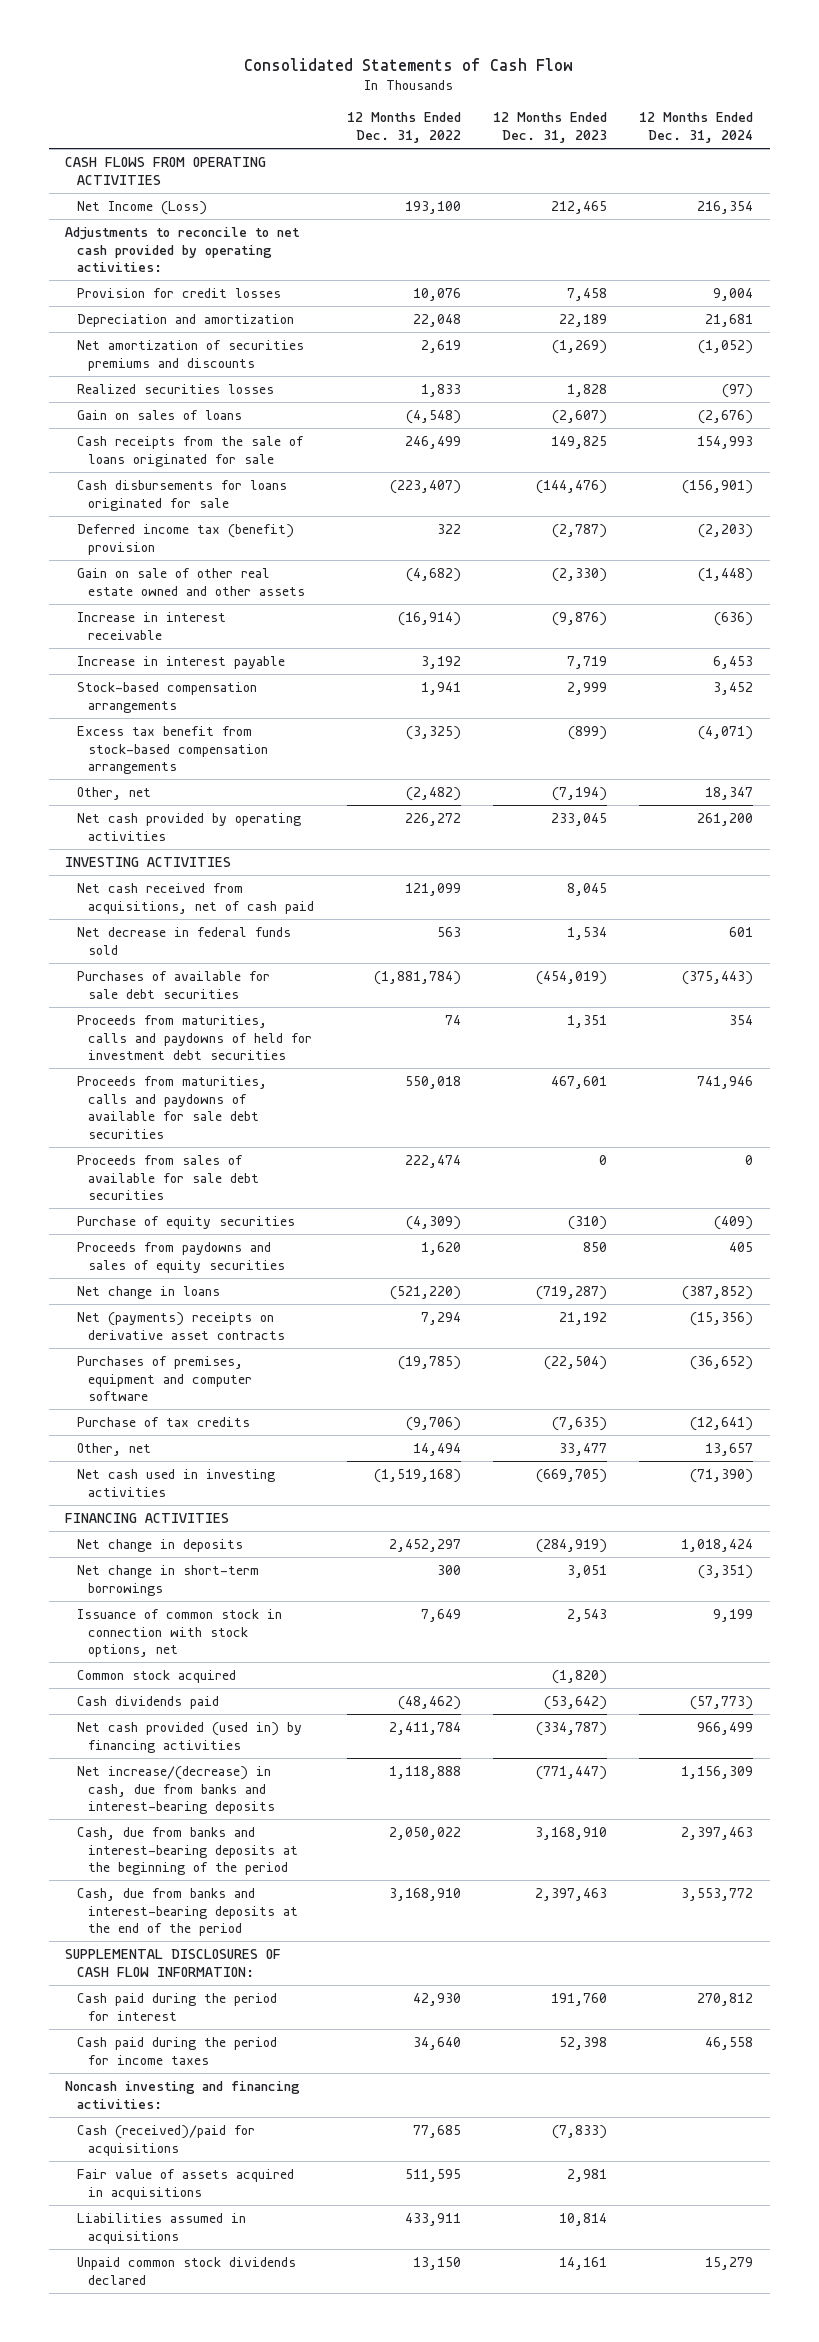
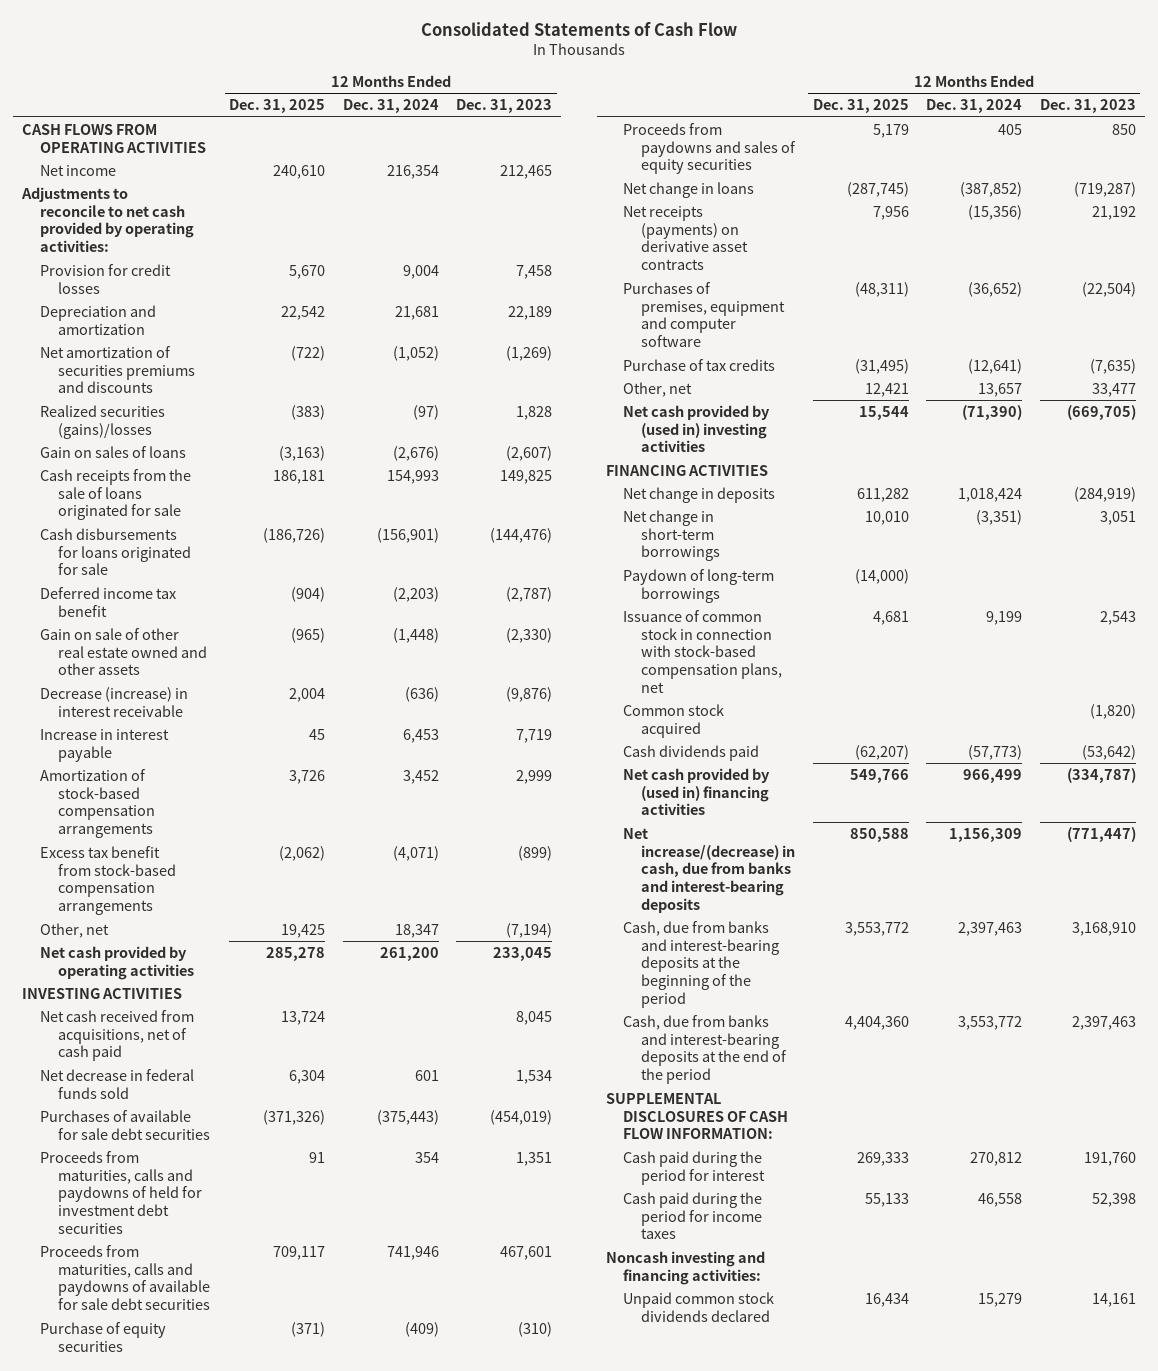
- | 12 Months Ended Dec. 31, 2022 | 12 Months Ended Dec. 31, 2023 | 12 Months Ended Dec. 31, 2024
+ | 12 Months Ended Dec. 31, 2025 | 12 Months Ended Dec. 31, 2024 | 12 Months Ended Dec. 31, 2023
- Net Income (Loss) | 193,100 | 212,465 | 216,354
+ Net income | 240,610 | 216,354 | 212,465
- Realized securities losses | 1,833 | 1,828 | (97)
+ Realized securities (gains)/losses | (383) | (97) | 1,828
- Deferred income tax (benefit) provision | 322 | (2,787) | (2,203)
+ Deferred income tax benefit | (904) | (2,203) | (2,787)
- Increase in interest receivable | (16,914) | (9,876) | (636)
+ Decrease (increase) in interest receivable | 2,004 | (636) | (9,876)
- Stock-based compensation arrangements | 1,941 | 2,999 | 3,452
+ Amortization of stock-based compensation arrangements | 3,726 | 3,452 | 2,999
- Proceeds from sales of available for sale debt securities | 222,474 | 0 | 0
- Net (payments) receipts on derivative asset contracts | 7,294 | 21,192 | (15,356)
+ Net receipts (payments) on derivative asset contracts | 7,956 | (15,356) | 21,192
- Net cash used in investing activities | (1,519,168) | (669,705) | (71,390)
+ Net cash provided by (used in) investing activities | 15,544 | (71,390) | (669,705)
- Issuance of common stock in connection with stock options, net | 7,649 | 2,543 | 9,199
+ Paydown of long-term borrowings | (14,000) | |
+ Issuance of common stock in connection with stock-based compensation plans, net | 4,681 | 9,199 | 2,543
- Net cash provided (used in) by financing activities | 2,411,784 | (334,787) | 966,499
+ Net cash provided by (used in) financing activities | 549,766 | 966,499 | (334,787)
- Cash (received)/paid for acquisitions | 77,685 | (7,833) |
- Fair value of assets acquired in acquisitions | 511,595 | 2,981 |
- Liabilities assumed in acquisitions | 433,911 | 10,814 |

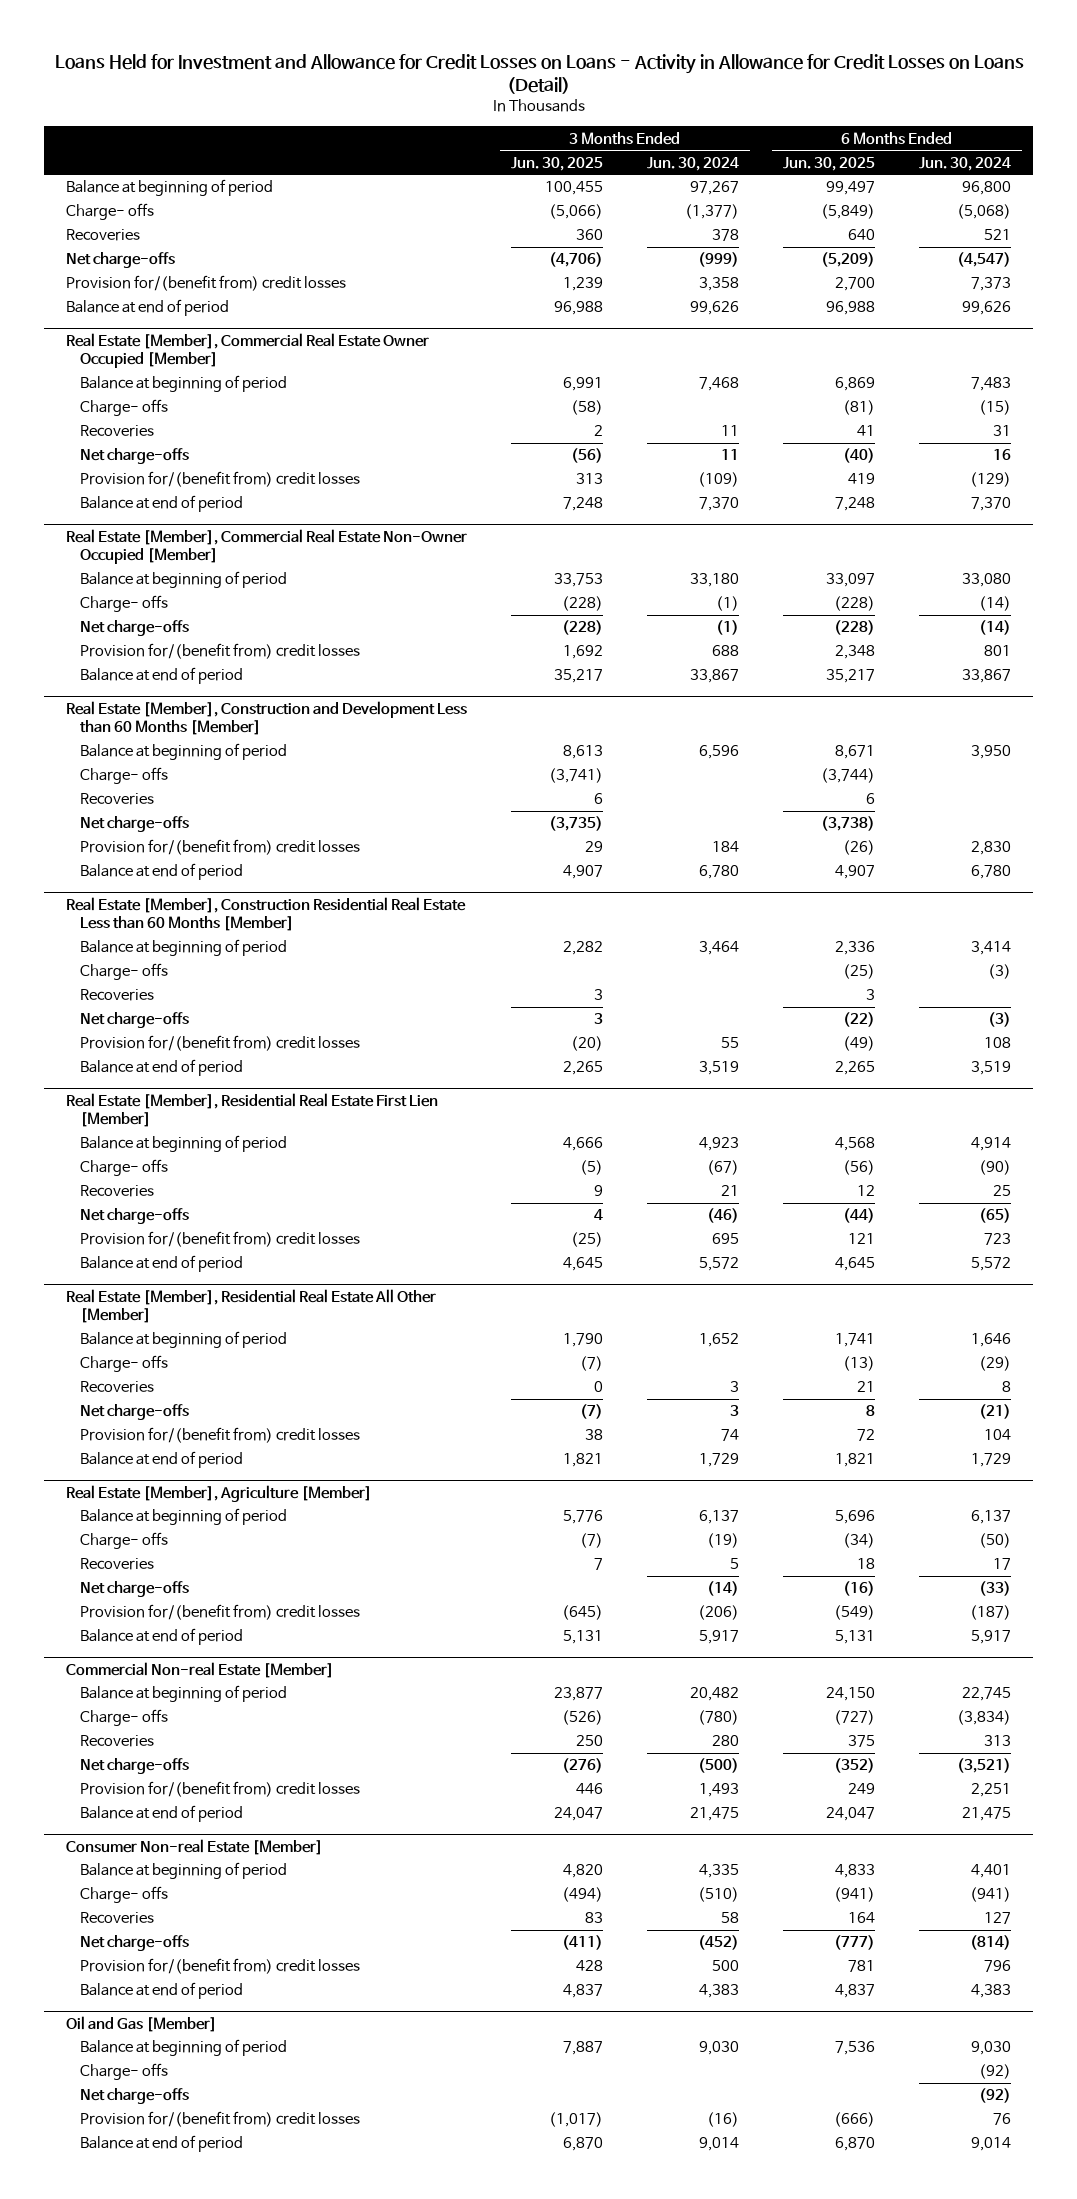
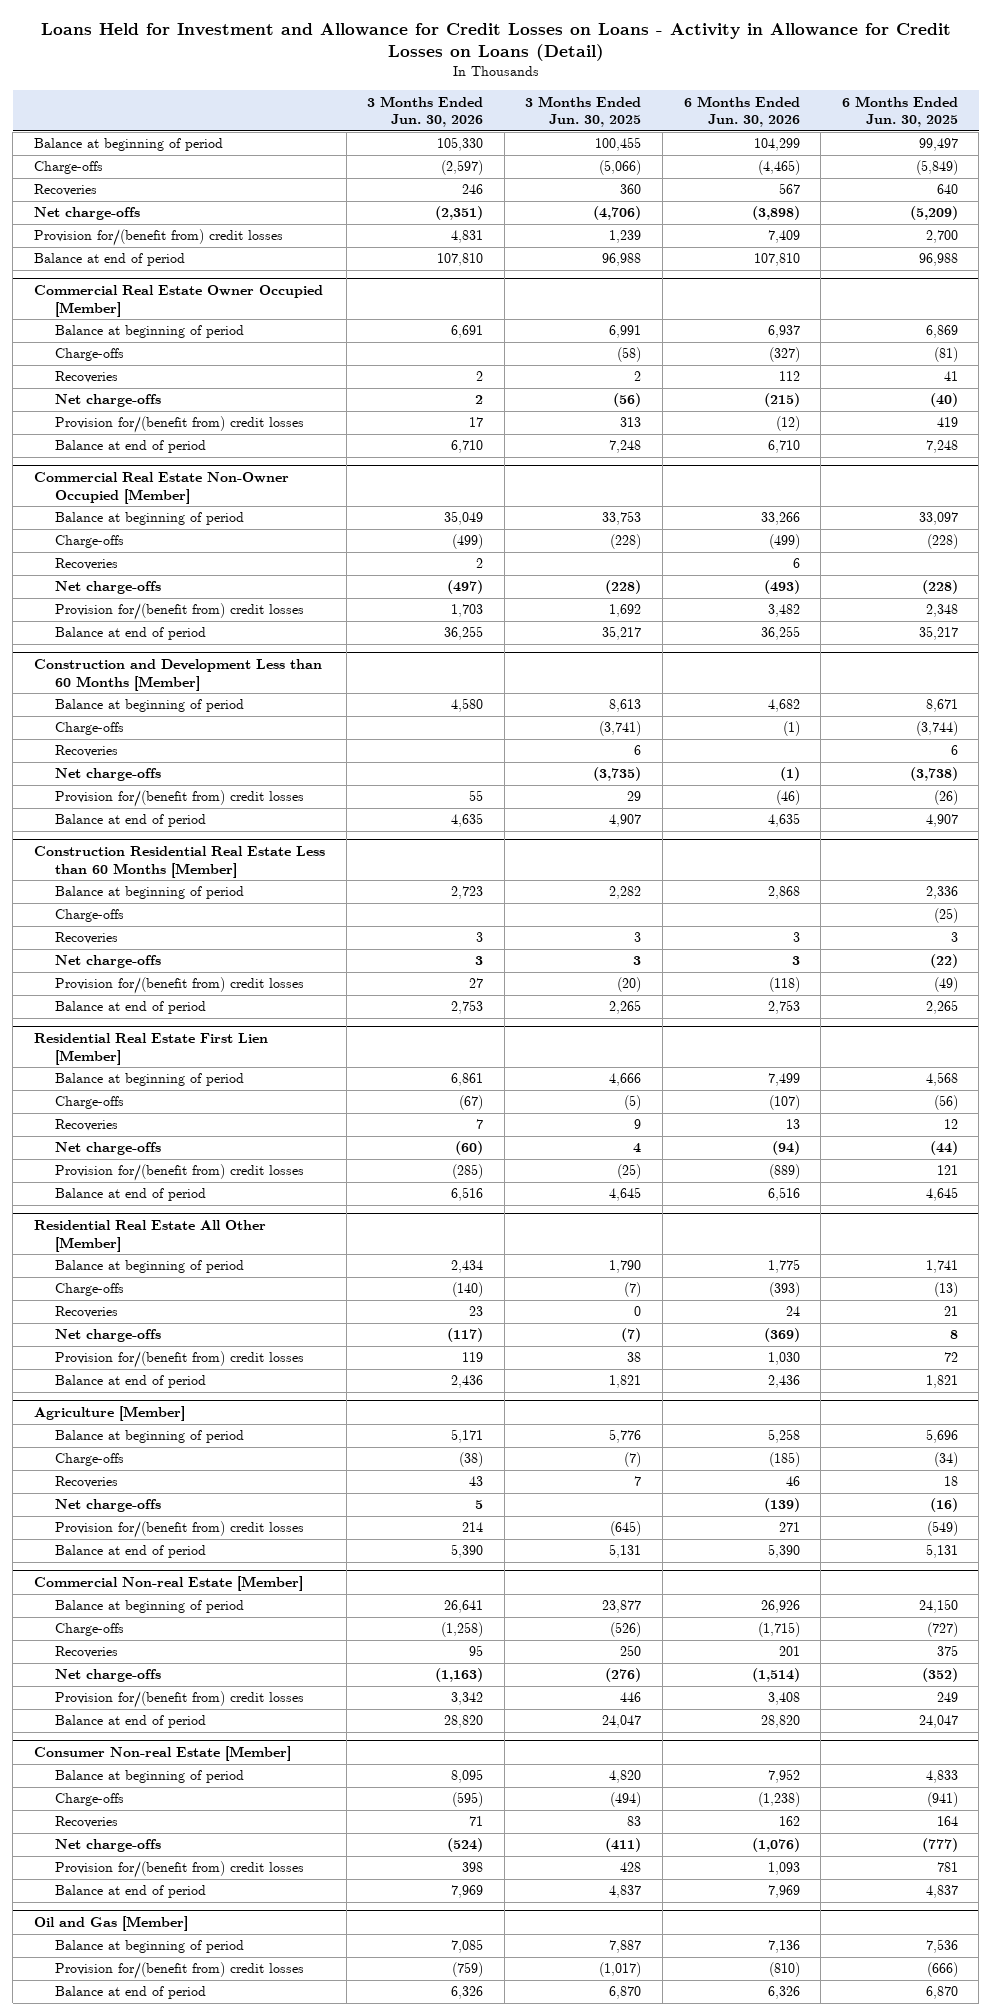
- | 3 Months Ended Jun. 30, 2025 | 3 Months Ended Jun. 30, 2024 | 6 Months Ended Jun. 30, 2025 | 6 Months Ended Jun. 30, 2024
+ | 3 Months Ended Jun. 30, 2026 | 3 Months Ended Jun. 30, 2025 | 6 Months Ended Jun. 30, 2026 | 6 Months Ended Jun. 30, 2025
- Charge- offs | (5,066) | (1,377) | (5,849) | (5,068)
+ Charge-offs | (2,597) | (5,066) | (4,465) | (5,849)
- Real Estate [Member], Commercial Real Estate Owner Occupied [Member]
+ Commercial Real Estate Owner Occupied [Member]
- Charge- offs | (58) | | (81) | (15)
+ Charge-offs | | (58) | (327) | (81)
- Real Estate [Member], Commercial Real Estate Non-Owner Occupied [Member]
+ Commercial Real Estate Non-Owner Occupied [Member]
- Charge- offs | (228) | (1) | (228) | (14)
+ Charge-offs | (499) | (228) | (499) | (228)
+ Recoveries | 2 | | 6 |
- Real Estate [Member], Construction and Development Less than 60 Months [Member]
+ Construction and Development Less than 60 Months [Member]
- Charge- offs | (3,741) | | (3,744) |
+ Charge-offs | | (3,741) | (1) | (3,744)
- Real Estate [Member], Construction Residential Real Estate Less than 60 Months [Member]
+ Construction Residential Real Estate Less than 60 Months [Member]
- Charge- offs | | | (25) | (3)
+ Charge-offs | | | | (25)
- Real Estate [Member], Residential Real Estate First Lien [Member]
+ Residential Real Estate First Lien [Member]
- Charge- offs | (5) | (67) | (56) | (90)
+ Charge-offs | (67) | (5) | (107) | (56)
- Real Estate [Member], Residential Real Estate All Other [Member]
+ Residential Real Estate All Other [Member]
- Charge- offs | (7) | | (13) | (29)
+ Charge-offs | (140) | (7) | (393) | (13)
- Real Estate [Member], Agriculture [Member]
+ Agriculture [Member]
- Charge- offs | (7) | (19) | (34) | (50)
+ Charge-offs | (38) | (7) | (185) | (34)
@ Commercial Non-real Estate [Member]
- Charge- offs | (526) | (780) | (727) | (3,834)
+ Charge-offs | (1,258) | (526) | (1,715) | (727)
@ Consumer Non-real Estate [Member]
- Charge- offs | (494) | (510) | (941) | (941)
+ Charge-offs | (595) | (494) | (1,238) | (941)
@ Oil and Gas [Member]
- Charge- offs | | | | (92)
- Net charge-offs | | | | (92)

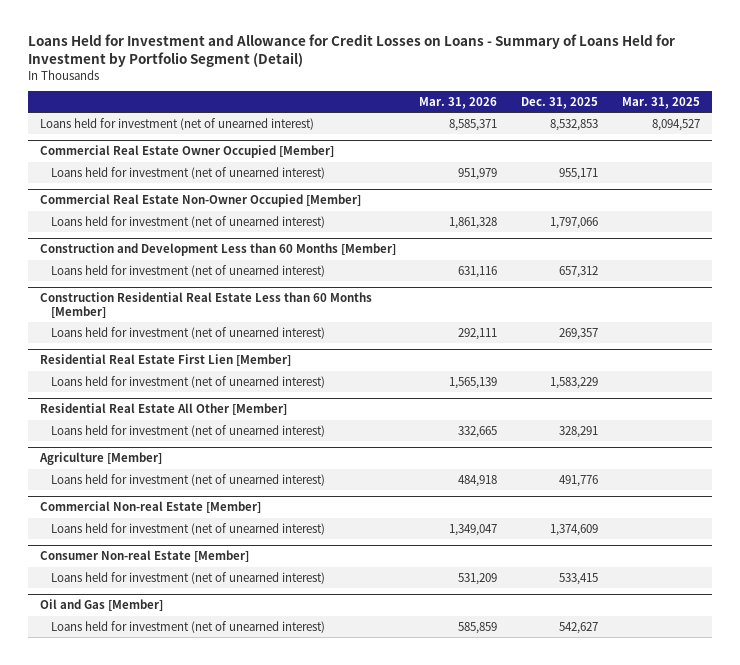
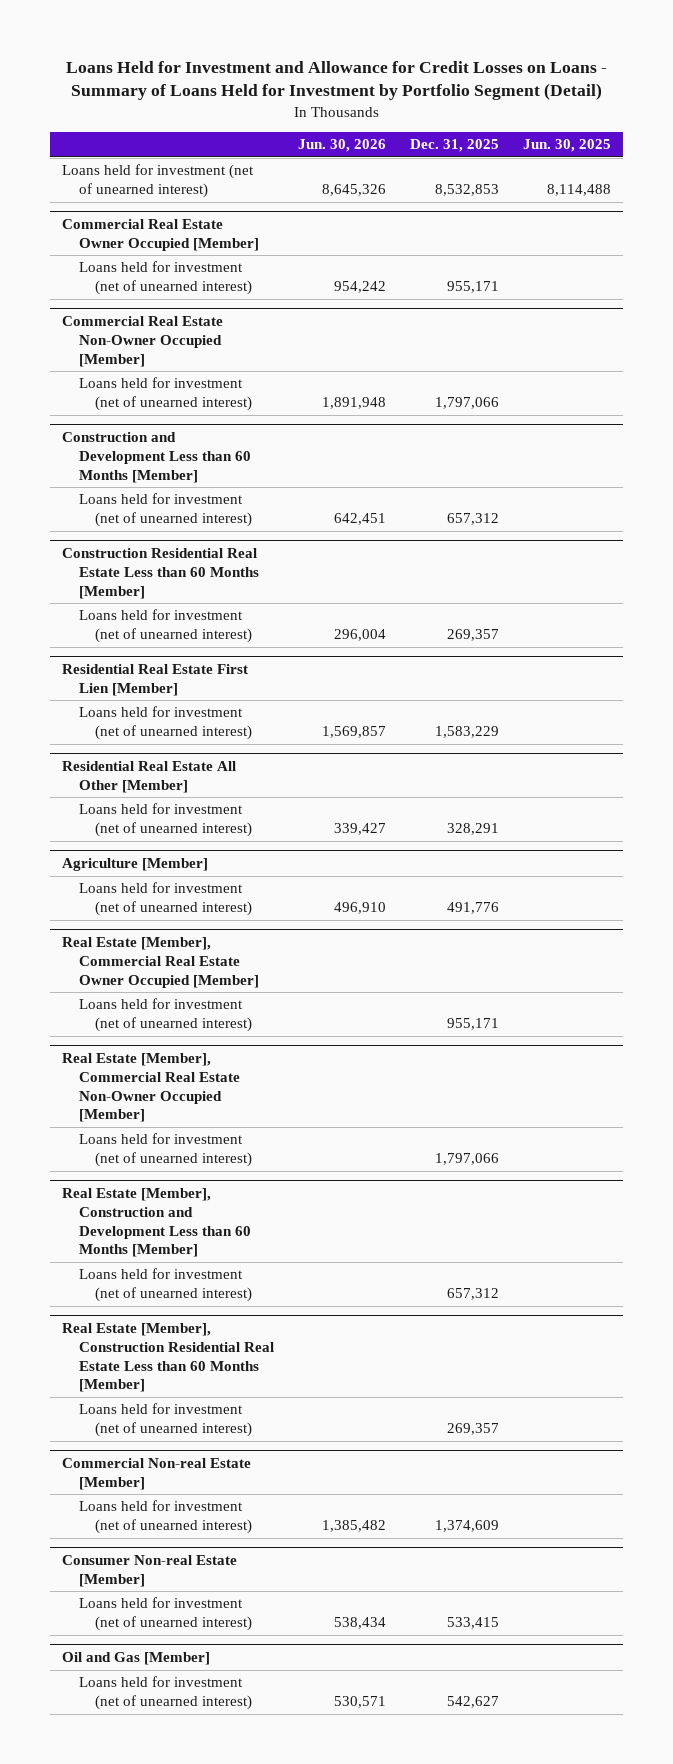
- | Mar. 31, 2026 | Dec. 31, 2025 | Mar. 31, 2025
+ | Jun. 30, 2026 | Dec. 31, 2025 | Jun. 30, 2025
+ Real Estate [Member], Commercial Real Estate Owner Occupied [Member]
+ Loans held for investment (net of unearned interest) | | 955,171 |
+ Real Estate [Member], Commercial Real Estate Non-Owner Occupied [Member]
+ Loans held for investment (net of unearned interest) | | 1,797,066 |
+ Real Estate [Member], Construction and Development Less than 60 Months [Member]
+ Loans held for investment (net of unearned interest) | | 657,312 |
+ Real Estate [Member], Construction Residential Real Estate Less than 60 Months [Member]
+ Loans held for investment (net of unearned interest) | | 269,357 |

